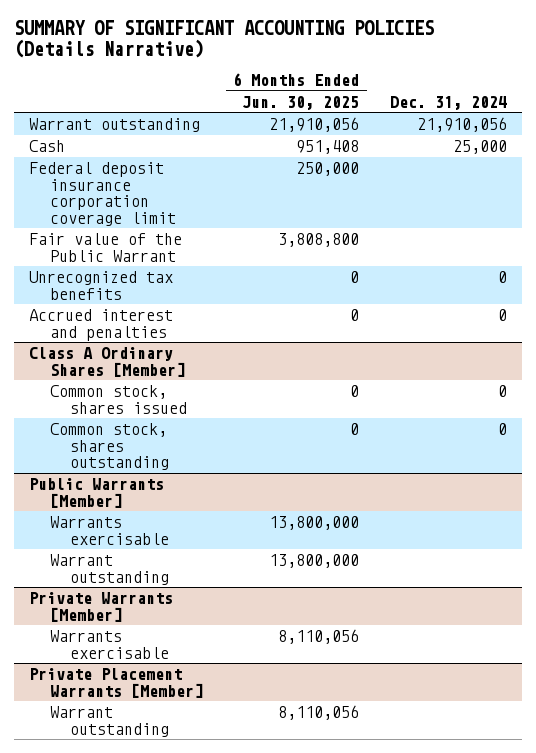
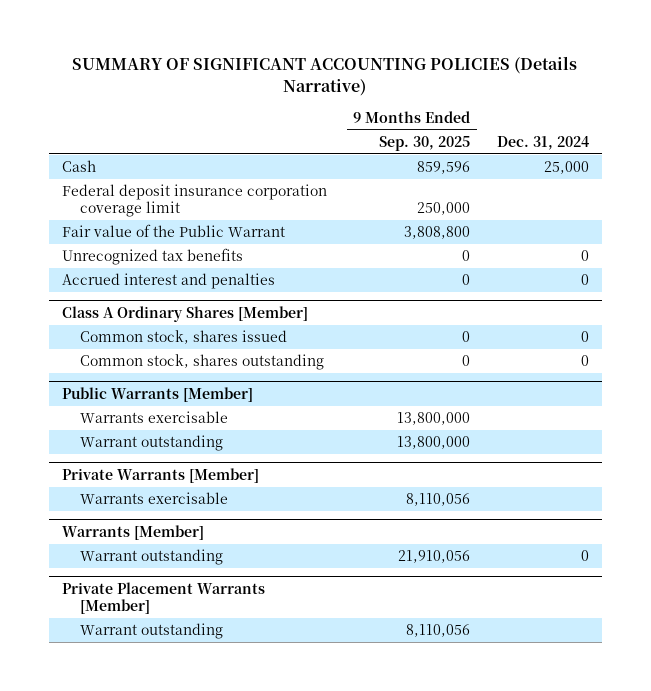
- | 6 Months Ended Jun. 30, 2025 | Dec. 31, 2024
+ | 9 Months Ended Sep. 30, 2025 | Dec. 31, 2024
- Warrant outstanding | 21,910,056 | 21,910,056
+ Warrants [Member]
+ Warrant outstanding | 21,910,056 | 0

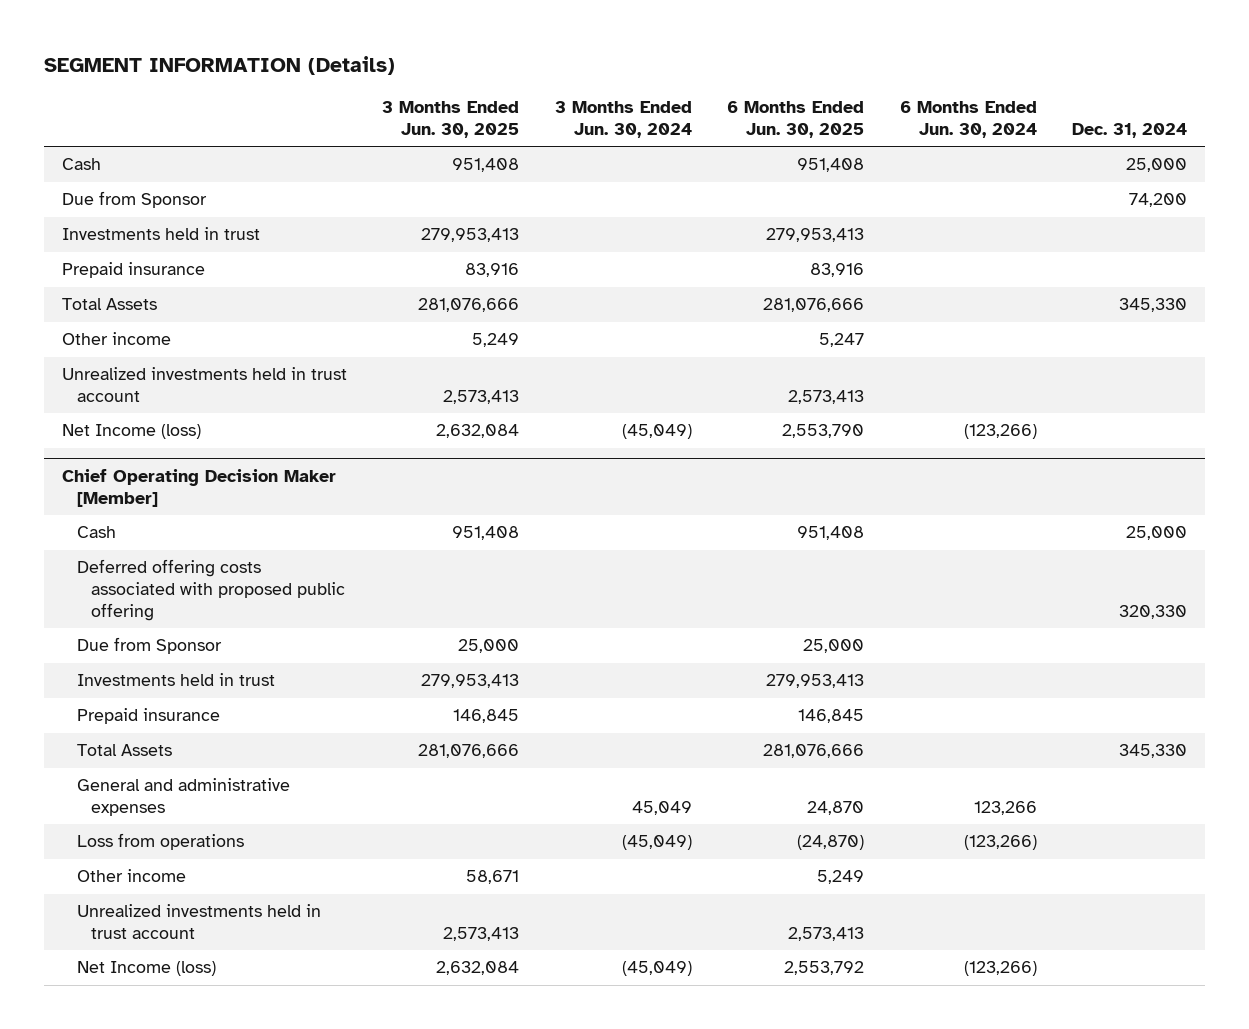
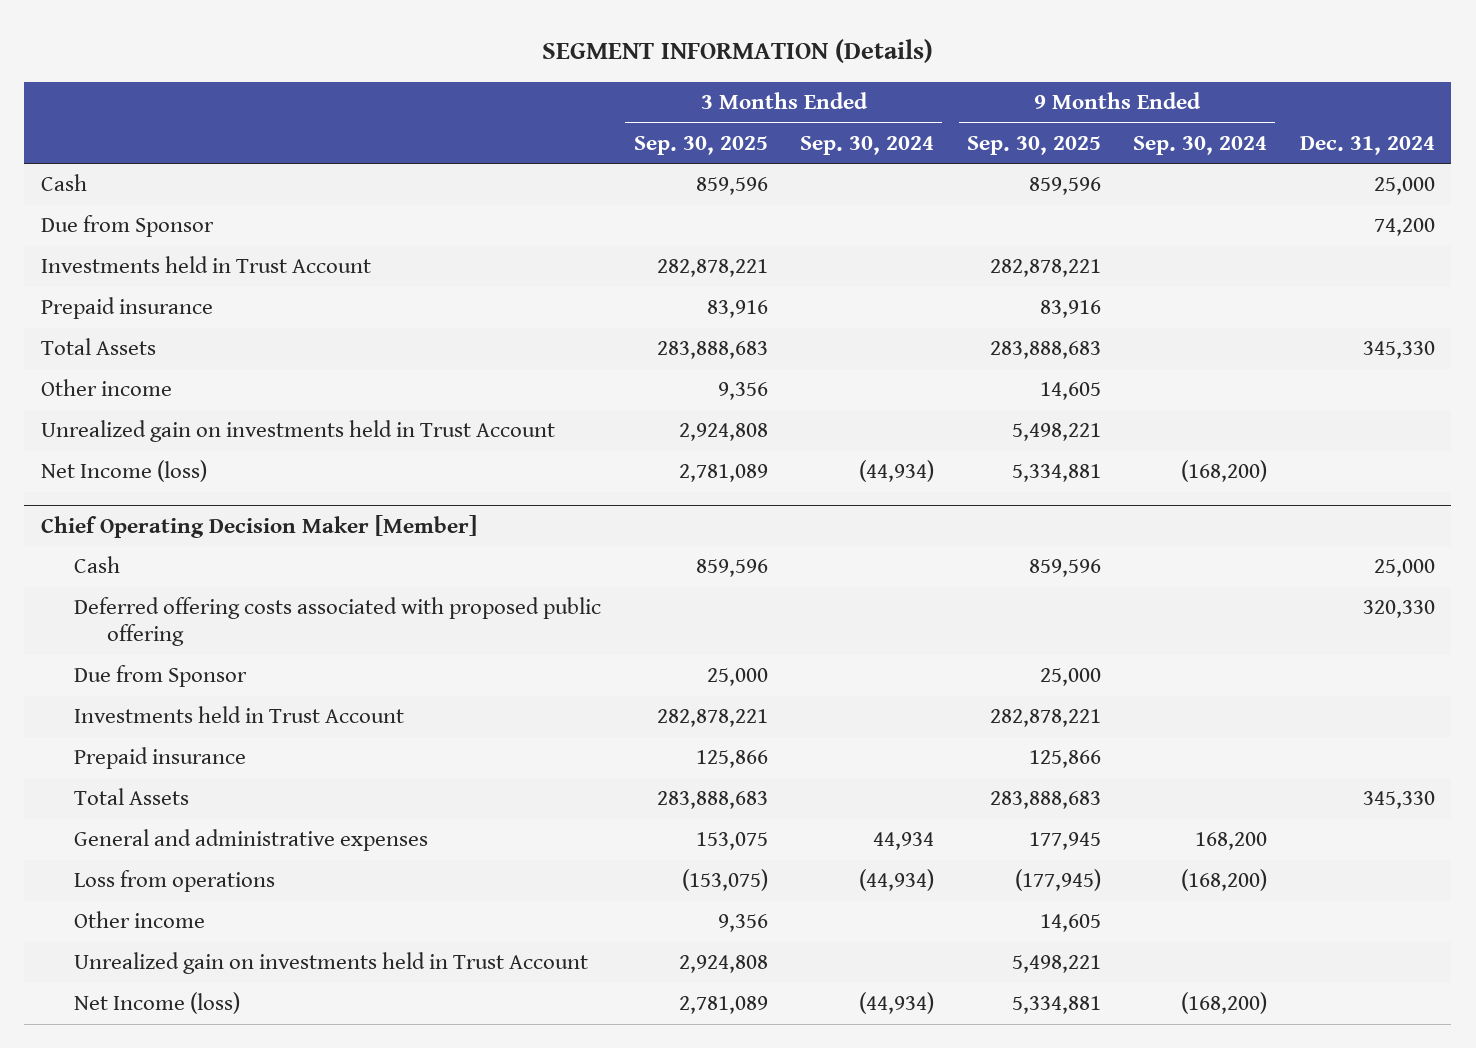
- | 3 Months Ended Jun. 30, 2025 | 3 Months Ended Jun. 30, 2024 | 6 Months Ended Jun. 30, 2025 | 6 Months Ended Jun. 30, 2024 | Dec. 31, 2024
+ | 3 Months Ended Sep. 30, 2025 | 3 Months Ended Sep. 30, 2024 | 9 Months Ended Sep. 30, 2025 | 9 Months Ended Sep. 30, 2024 | Dec. 31, 2024
- Investments held in trust | 279,953,413 | | 279,953,413 | |
+ Investments held in Trust Account | 282,878,221 | | 282,878,221 | |
- Unrealized investments held in trust account | 2,573,413 | | 2,573,413 | |
+ Unrealized gain on investments held in Trust Account | 2,924,808 | | 5,498,221 | |
@ Chief Operating Decision Maker [Member]
- Investments held in trust | 279,953,413 | | 279,953,413 | |
+ Investments held in Trust Account | 282,878,221 | | 282,878,221 | |
- Unrealized investments held in trust account | 2,573,413 | | 2,573,413 | |
+ Unrealized gain on investments held in Trust Account | 2,924,808 | | 5,498,221 | |

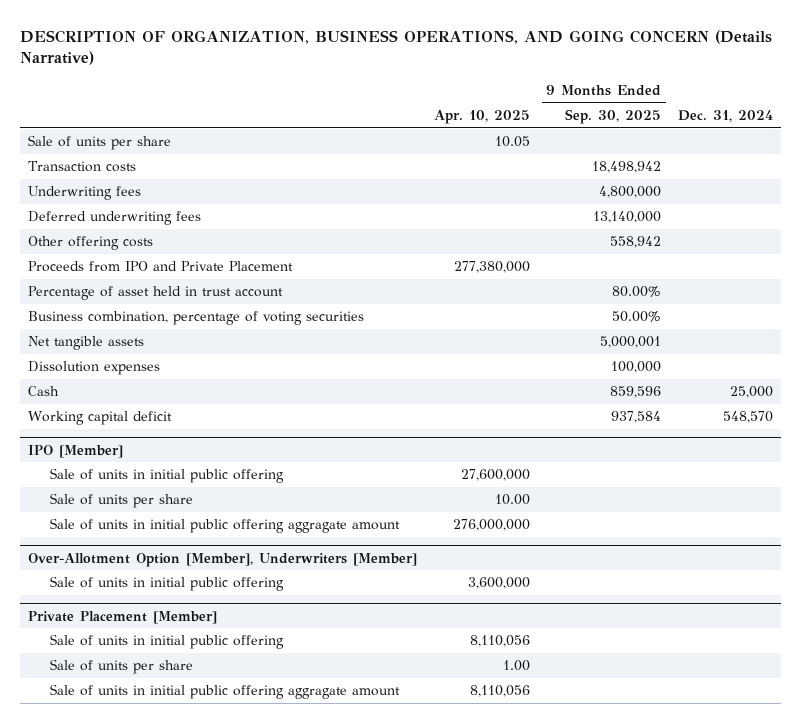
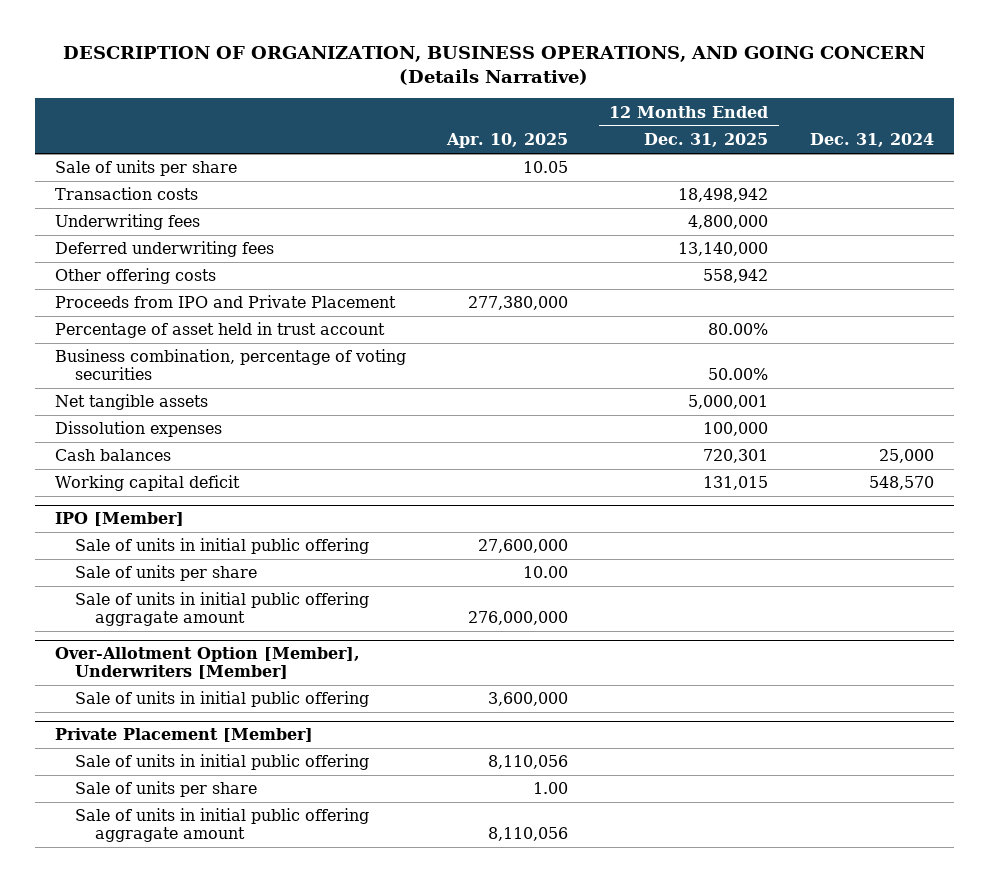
- | Apr. 10, 2025 | 9 Months Ended Sep. 30, 2025 | Dec. 31, 2024
+ | Apr. 10, 2025 | 12 Months Ended Dec. 31, 2025 | Dec. 31, 2024
- Cash | | 859,596 | 25,000
+ Cash balances | | 720,301 | 25,000

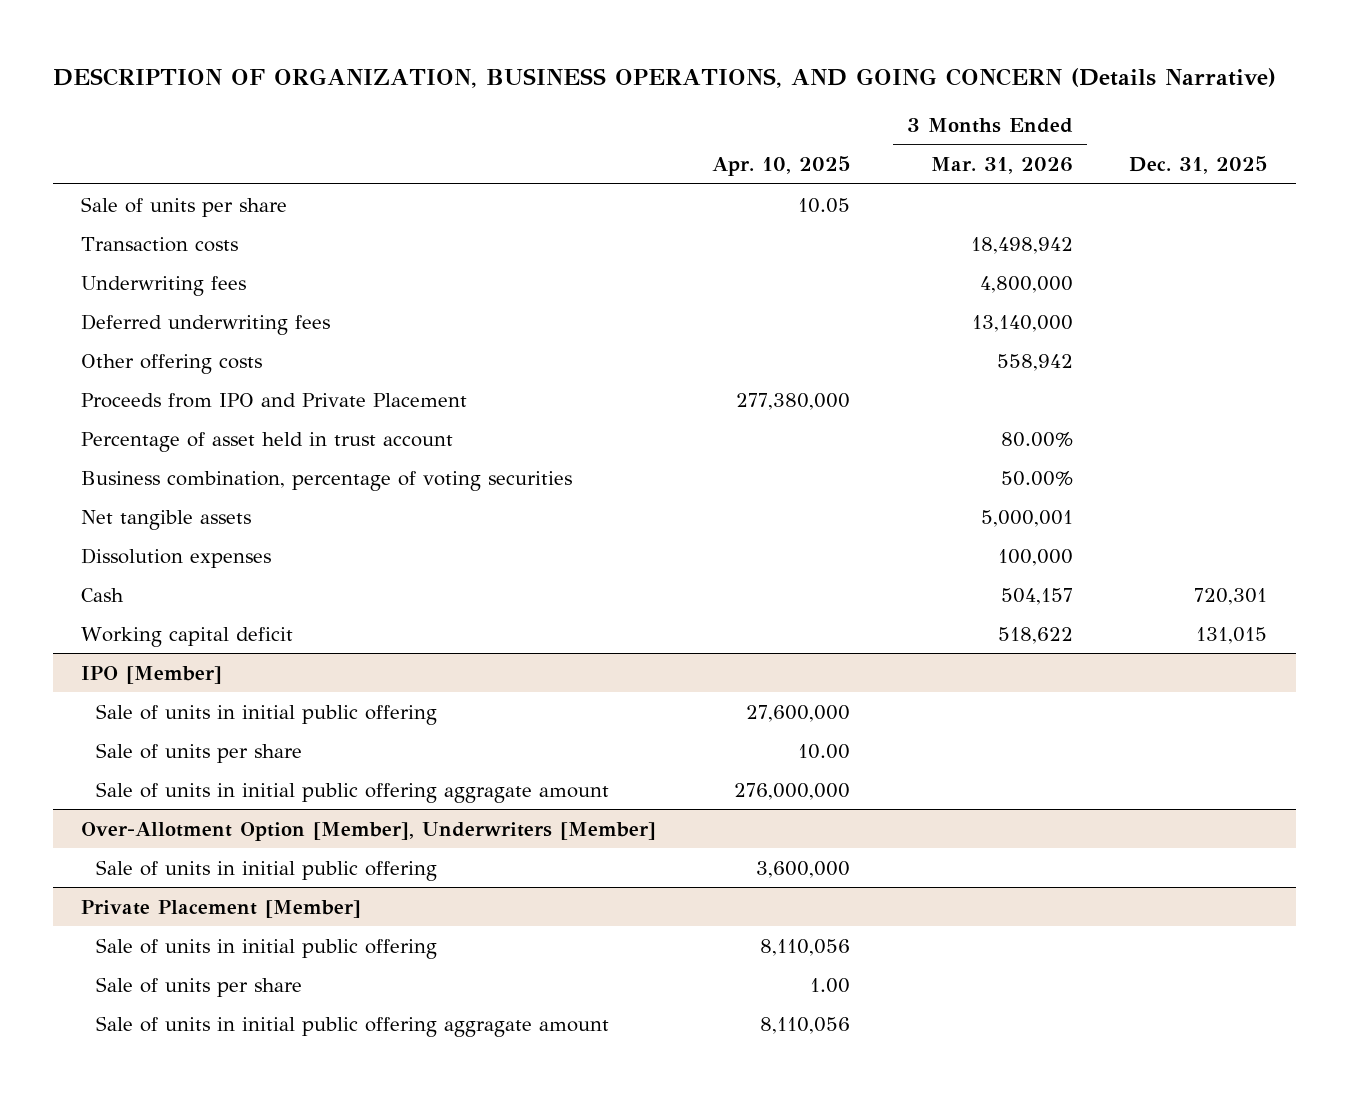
- | Apr. 10, 2025 | 12 Months Ended Dec. 31, 2025 | Dec. 31, 2024
+ | Apr. 10, 2025 | 3 Months Ended Mar. 31, 2026 | Dec. 31, 2025
- Cash balances | | 720,301 | 25,000
+ Cash | | 504,157 | 720,301

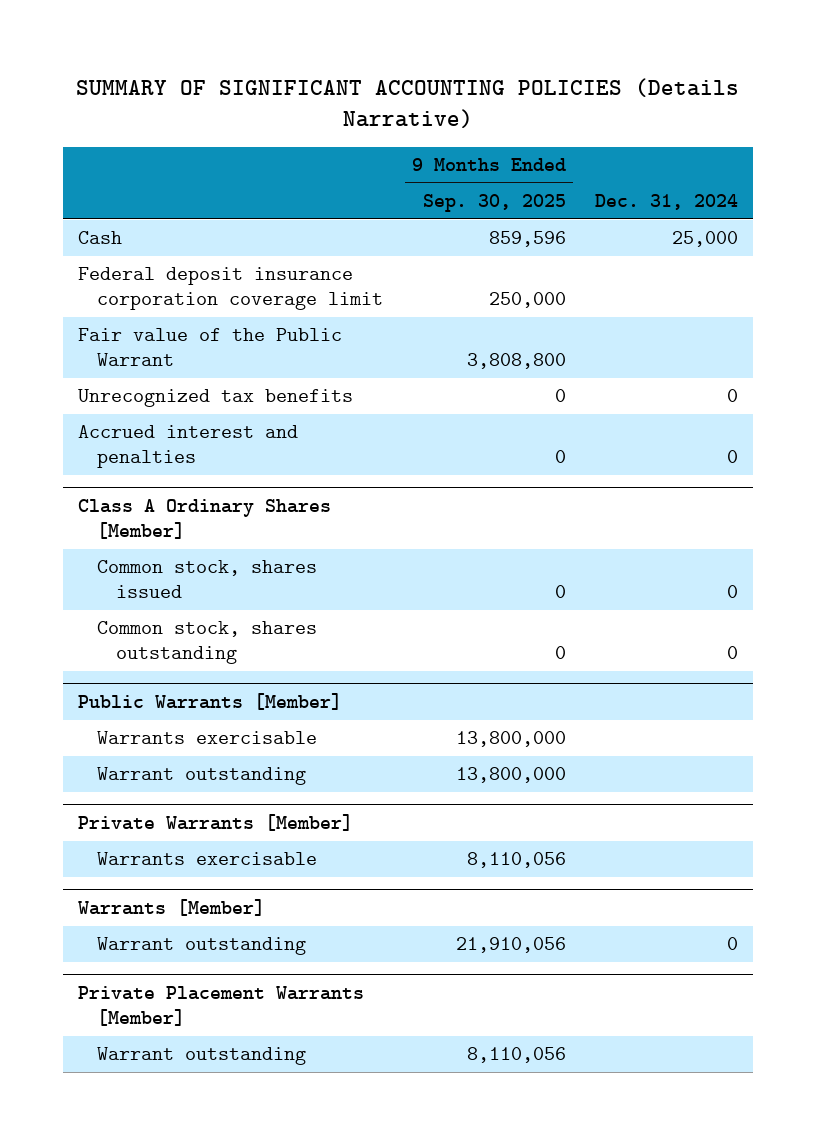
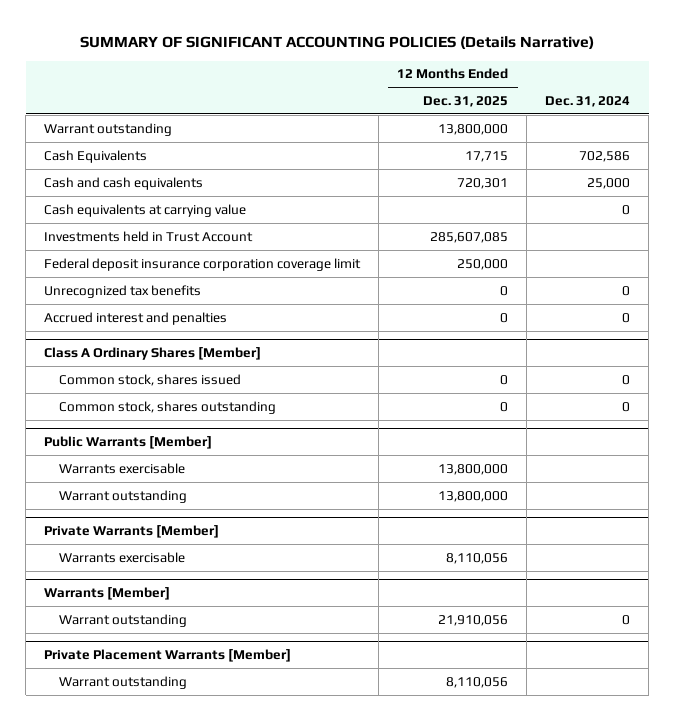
- | 9 Months Ended Sep. 30, 2025 | Dec. 31, 2024
+ | 12 Months Ended Dec. 31, 2025 | Dec. 31, 2024
- Cash | 859,596 | 25,000
+ Warrant outstanding | 13,800,000 |
+ Cash Equivalents | 17,715 | 702,586
+ Cash and cash equivalents | 720,301 | 25,000
+ Cash equivalents at carrying value | | 0
+ Investments held in Trust Account | 285,607,085 |
- Fair value of the Public Warrant | 3,808,800 |

